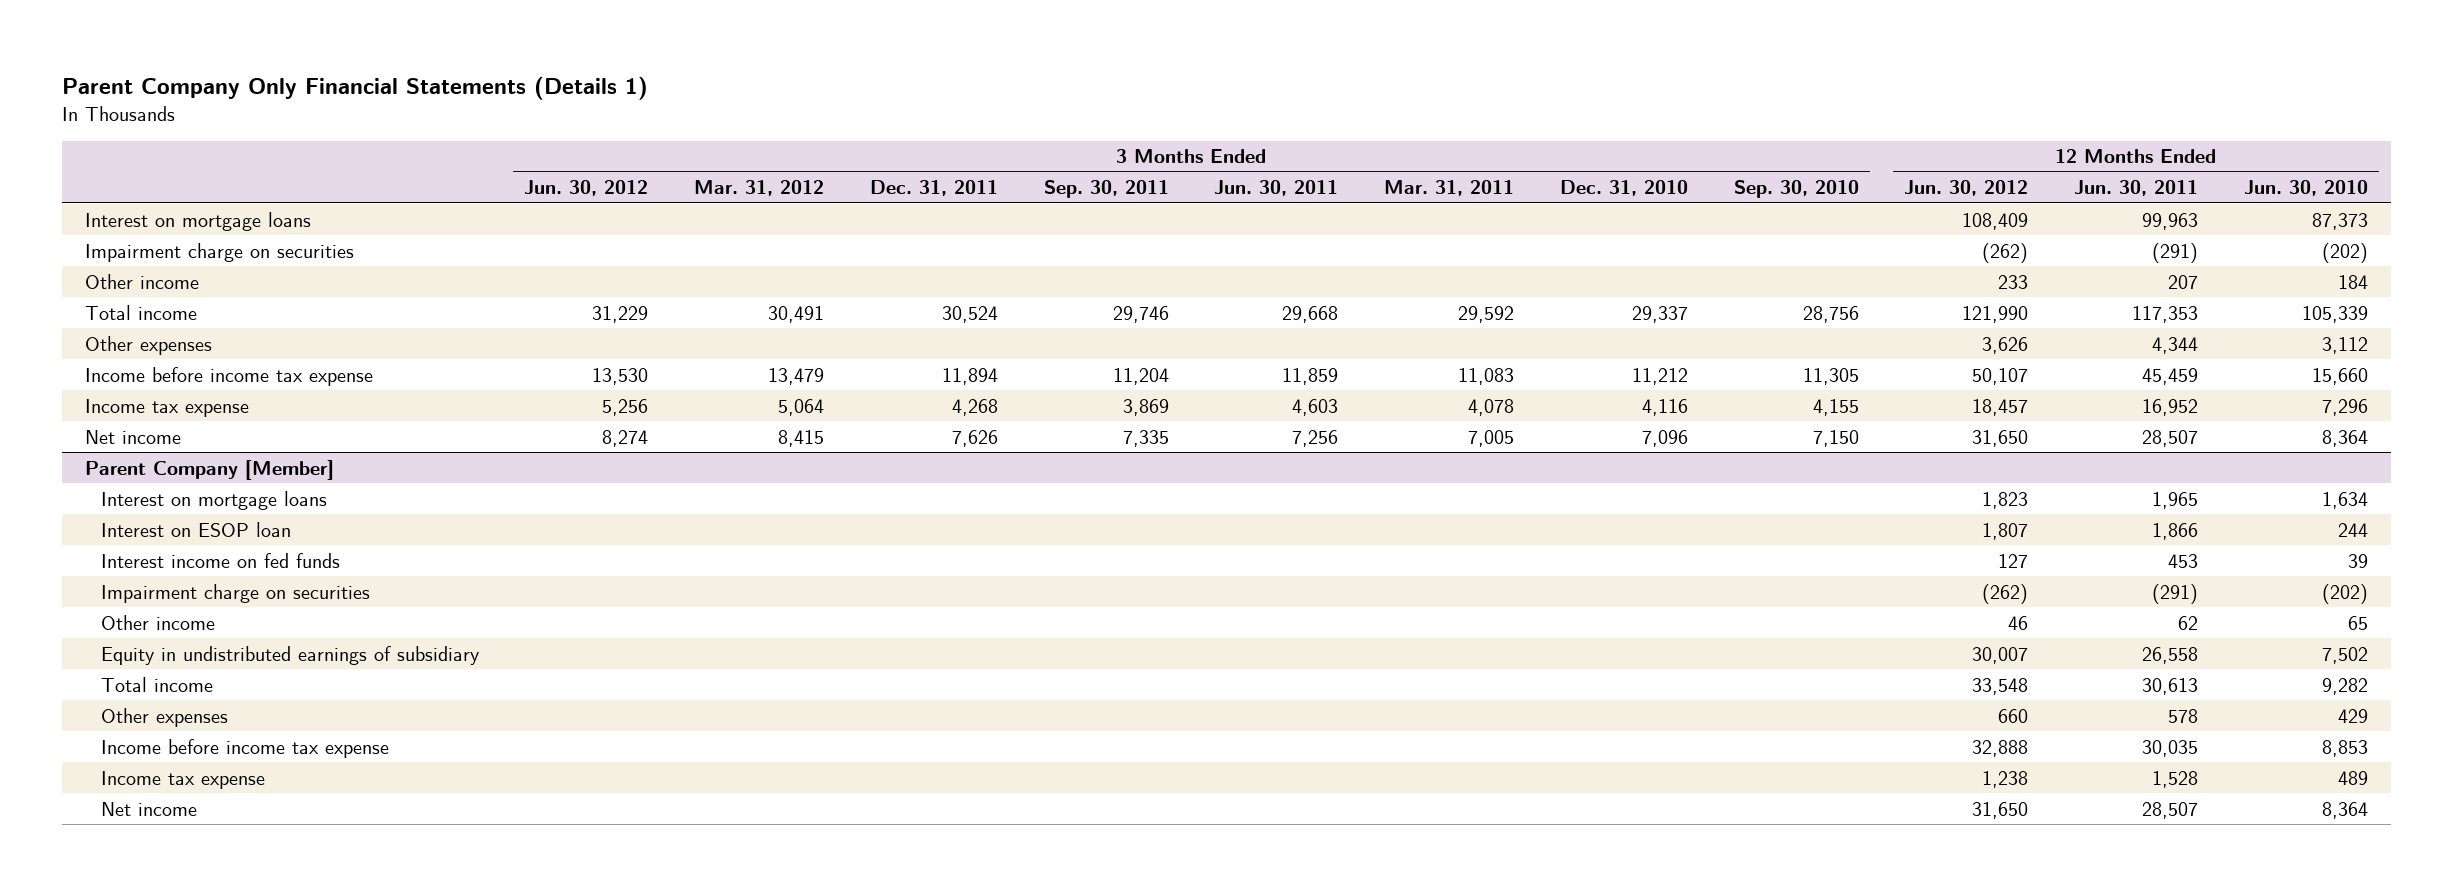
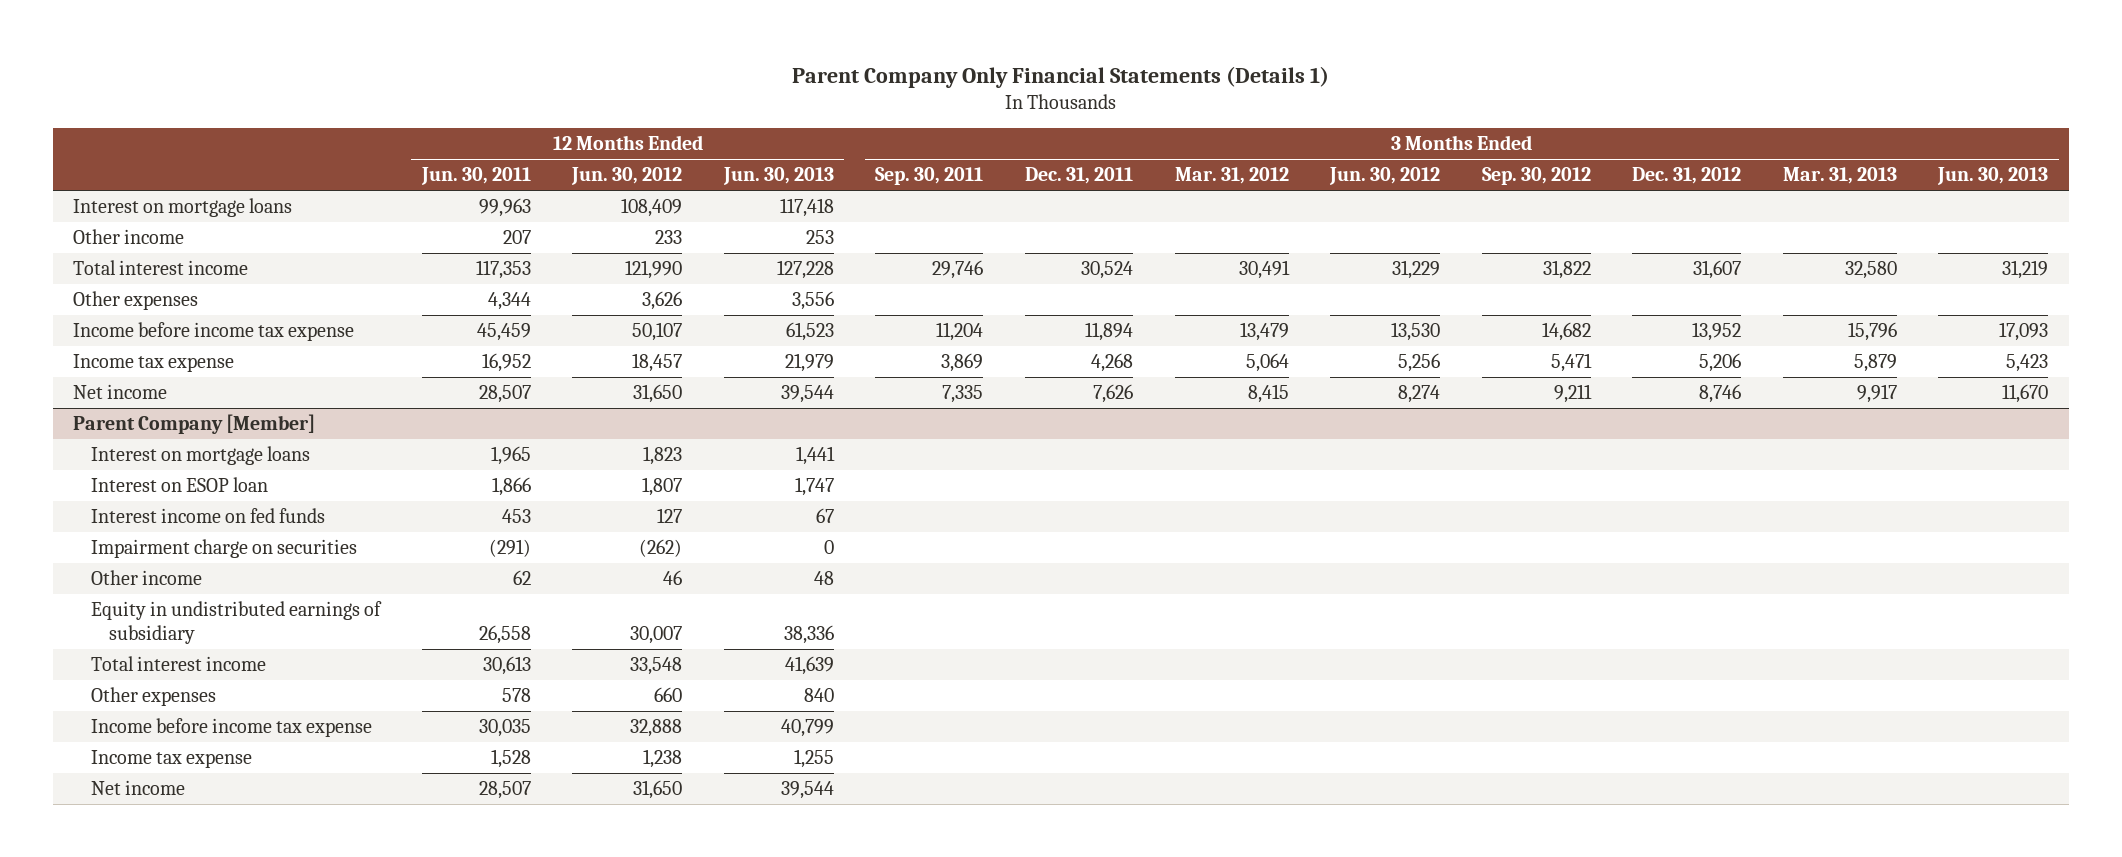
- | 3 Months Ended Jun. 30, 2012 | 3 Months Ended Mar. 31, 2012 | 3 Months Ended Dec. 31, 2011 | 3 Months Ended Sep. 30, 2011 | 3 Months Ended Jun. 30, 2011 | 3 Months Ended Mar. 31, 2011 | 3 Months Ended Dec. 31, 2010 | 3 Months Ended Sep. 30, 2010 | 12 Months Ended Jun. 30, 2012 | 12 Months Ended Jun. 30, 2011 | 12 Months Ended Jun. 30, 2010
+ | 12 Months Ended Jun. 30, 2011 | 12 Months Ended Jun. 30, 2012 | 12 Months Ended Jun. 30, 2013 | 3 Months Ended Sep. 30, 2011 | 3 Months Ended Dec. 31, 2011 | 3 Months Ended Mar. 31, 2012 | 3 Months Ended Jun. 30, 2012 | 3 Months Ended Sep. 30, 2012 | 3 Months Ended Dec. 31, 2012 | 3 Months Ended Mar. 31, 2013 | 3 Months Ended Jun. 30, 2013
- Impairment charge on securities | | | | | | | | | (262) | (291) | (202)
- Total income | 31,229 | 30,491 | 30,524 | 29,746 | 29,668 | 29,592 | 29,337 | 28,756 | 121,990 | 117,353 | 105,339
+ Total interest income | 117,353 | 121,990 | 127,228 | 29,746 | 30,524 | 30,491 | 31,229 | 31,822 | 31,607 | 32,580 | 31,219
@ Parent Company [Member]
- Total income | | | | | | | | | 33,548 | 30,613 | 9,282
+ Total interest income | 30,613 | 33,548 | 41,639 | | | | | | | |

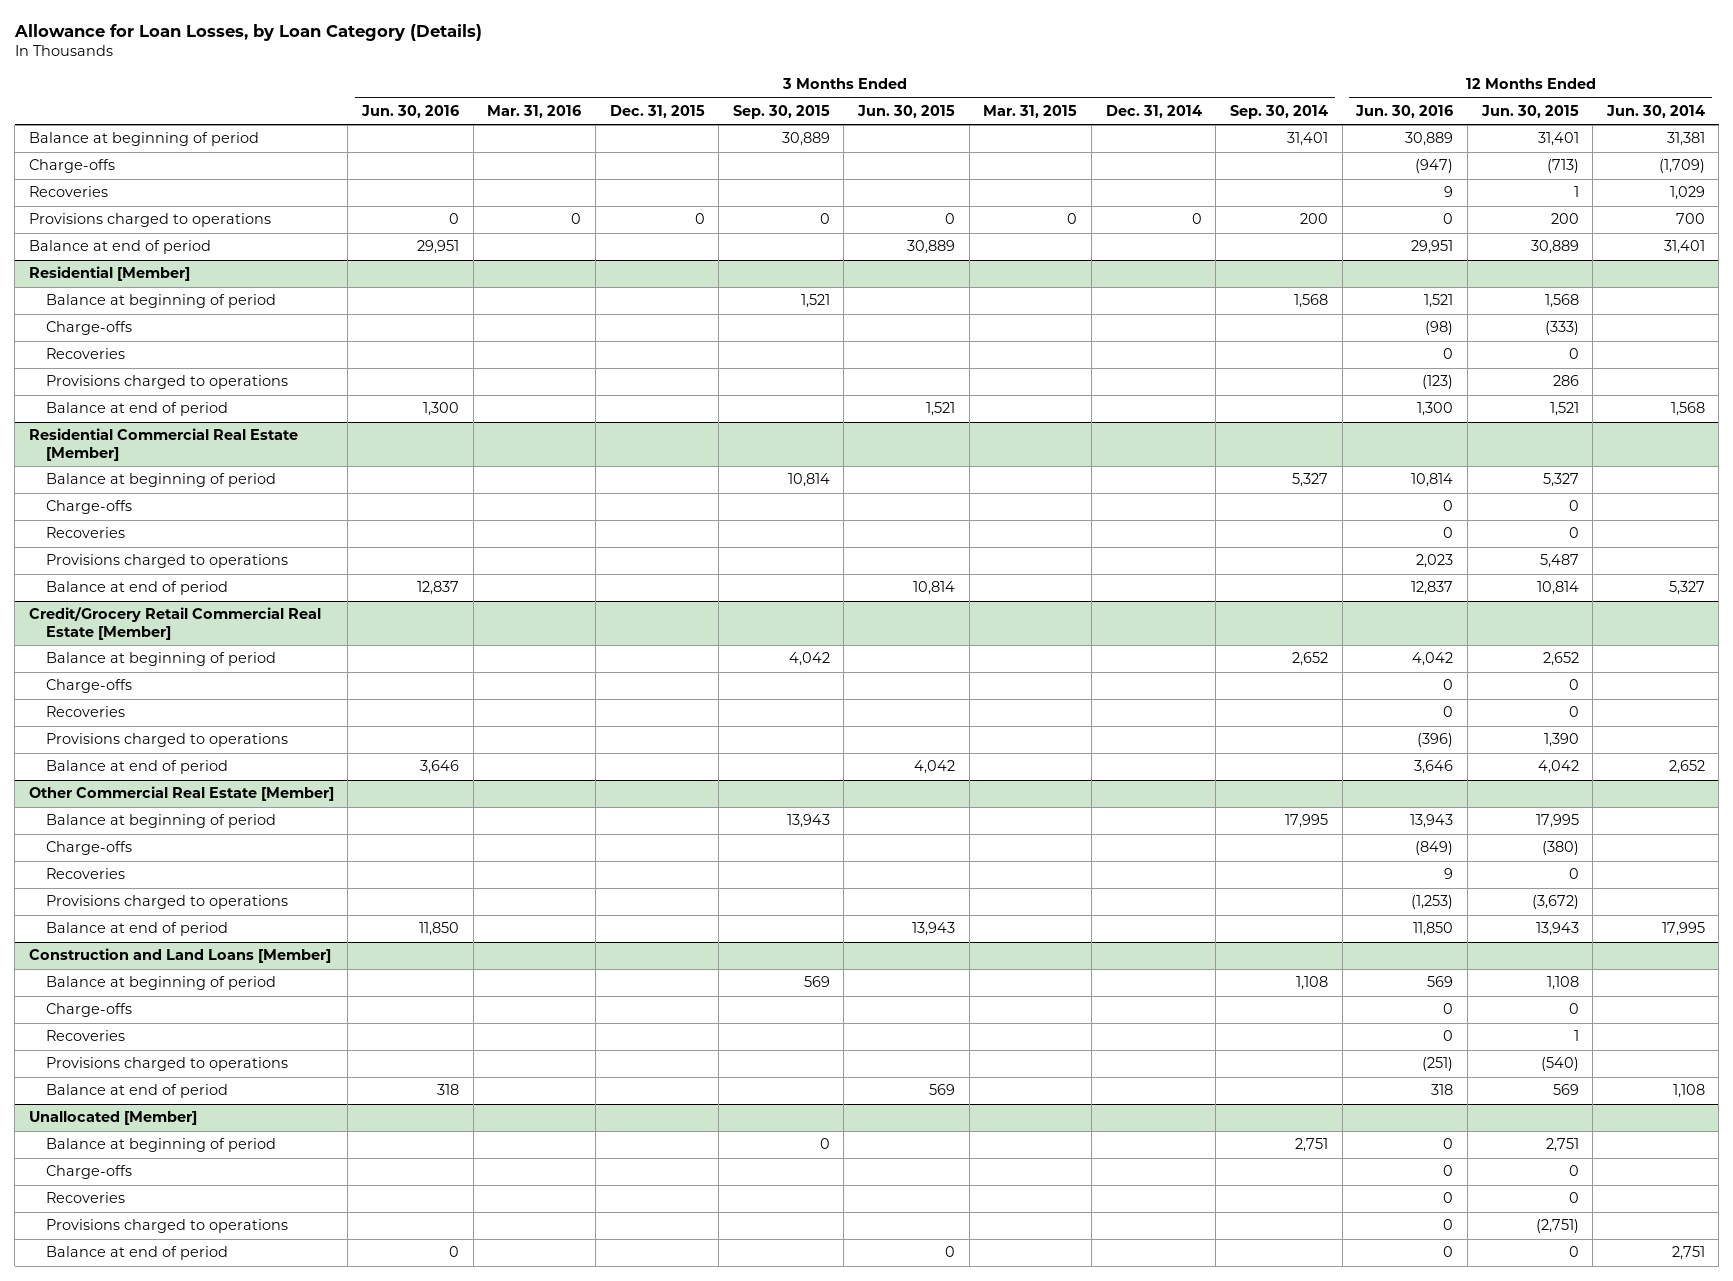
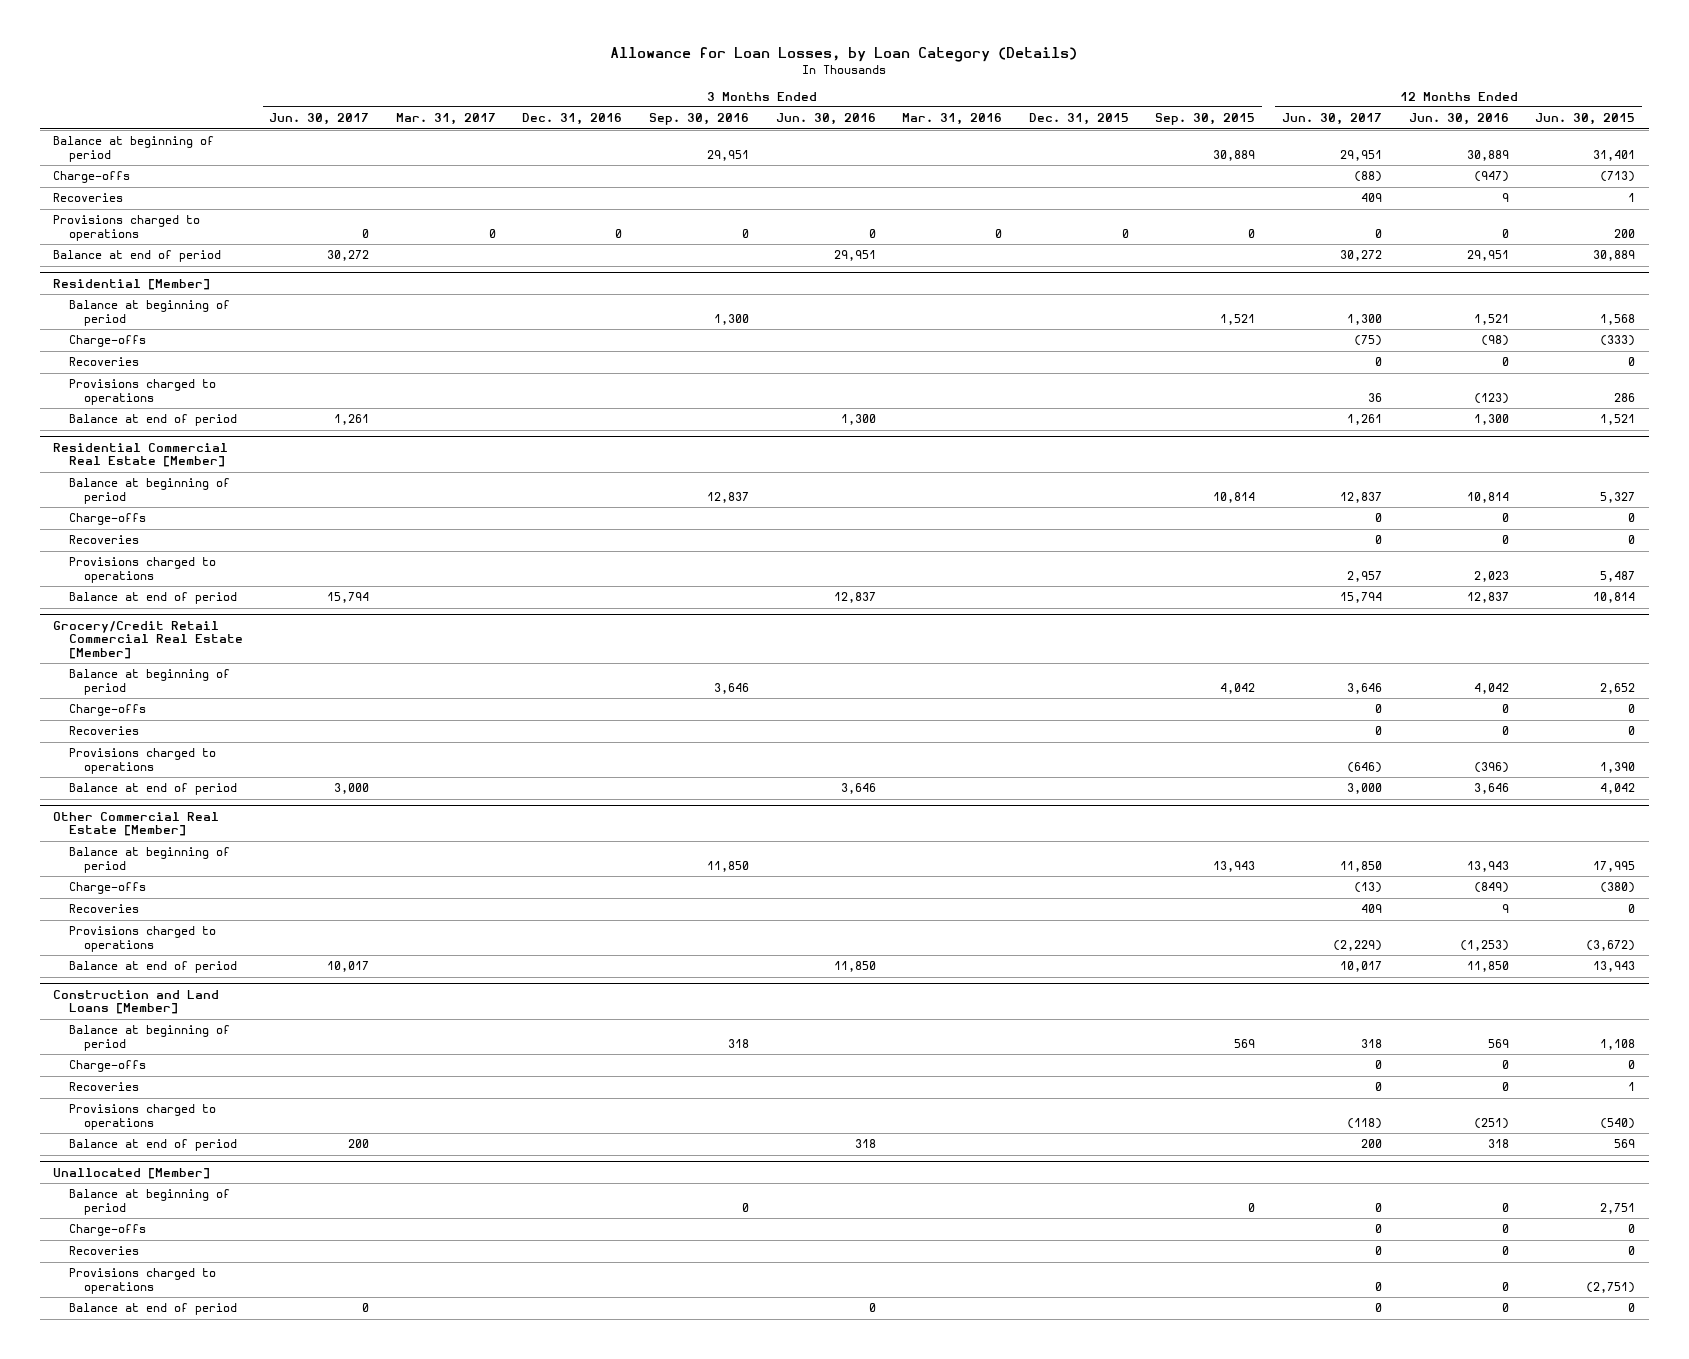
- | 3 Months Ended Jun. 30, 2016 | 3 Months Ended Mar. 31, 2016 | 3 Months Ended Dec. 31, 2015 | 3 Months Ended Sep. 30, 2015 | 3 Months Ended Jun. 30, 2015 | 3 Months Ended Mar. 31, 2015 | 3 Months Ended Dec. 31, 2014 | 3 Months Ended Sep. 30, 2014 | 12 Months Ended Jun. 30, 2016 | 12 Months Ended Jun. 30, 2015 | 12 Months Ended Jun. 30, 2014
+ | 3 Months Ended Jun. 30, 2017 | 3 Months Ended Mar. 31, 2017 | 3 Months Ended Dec. 31, 2016 | 3 Months Ended Sep. 30, 2016 | 3 Months Ended Jun. 30, 2016 | 3 Months Ended Mar. 31, 2016 | 3 Months Ended Dec. 31, 2015 | 3 Months Ended Sep. 30, 2015 | 12 Months Ended Jun. 30, 2017 | 12 Months Ended Jun. 30, 2016 | 12 Months Ended Jun. 30, 2015
- Credit/Grocery Retail Commercial Real Estate [Member]
+ Grocery/Credit Retail Commercial Real Estate [Member]

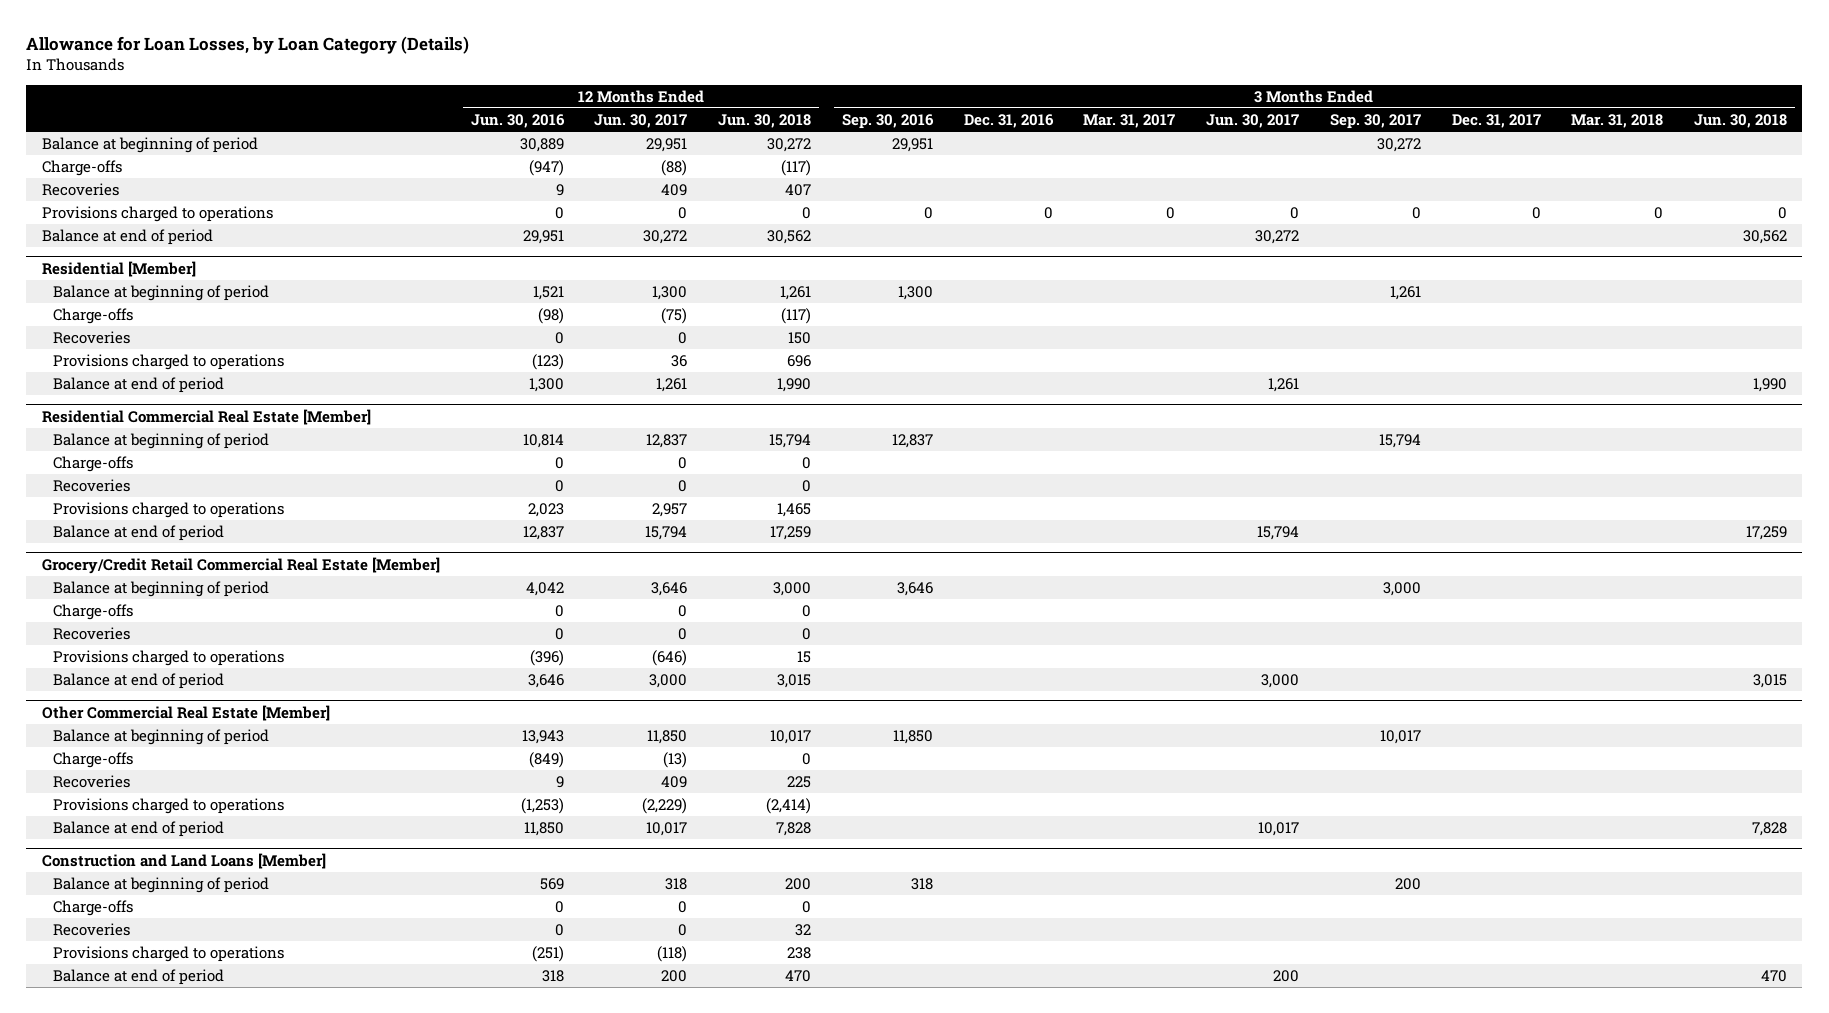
- | 3 Months Ended Jun. 30, 2017 | 3 Months Ended Mar. 31, 2017 | 3 Months Ended Dec. 31, 2016 | 3 Months Ended Sep. 30, 2016 | 3 Months Ended Jun. 30, 2016 | 3 Months Ended Mar. 31, 2016 | 3 Months Ended Dec. 31, 2015 | 3 Months Ended Sep. 30, 2015 | 12 Months Ended Jun. 30, 2017 | 12 Months Ended Jun. 30, 2016 | 12 Months Ended Jun. 30, 2015
+ | 12 Months Ended Jun. 30, 2016 | 12 Months Ended Jun. 30, 2017 | 12 Months Ended Jun. 30, 2018 | 3 Months Ended Sep. 30, 2016 | 3 Months Ended Dec. 31, 2016 | 3 Months Ended Mar. 31, 2017 | 3 Months Ended Jun. 30, 2017 | 3 Months Ended Sep. 30, 2017 | 3 Months Ended Dec. 31, 2017 | 3 Months Ended Mar. 31, 2018 | 3 Months Ended Jun. 30, 2018
- Unallocated [Member]
- Balance at beginning of period | | | | 0 | | | | 0 | 0 | 0 | 2,751
- Charge-offs | | | | | | | | | 0 | 0 | 0
- Recoveries | | | | | | | | | 0 | 0 | 0
- Provisions charged to operations | | | | | | | | | 0 | 0 | (2,751)
- Balance at end of period | 0 | | | | 0 | | | | 0 | 0 | 0

